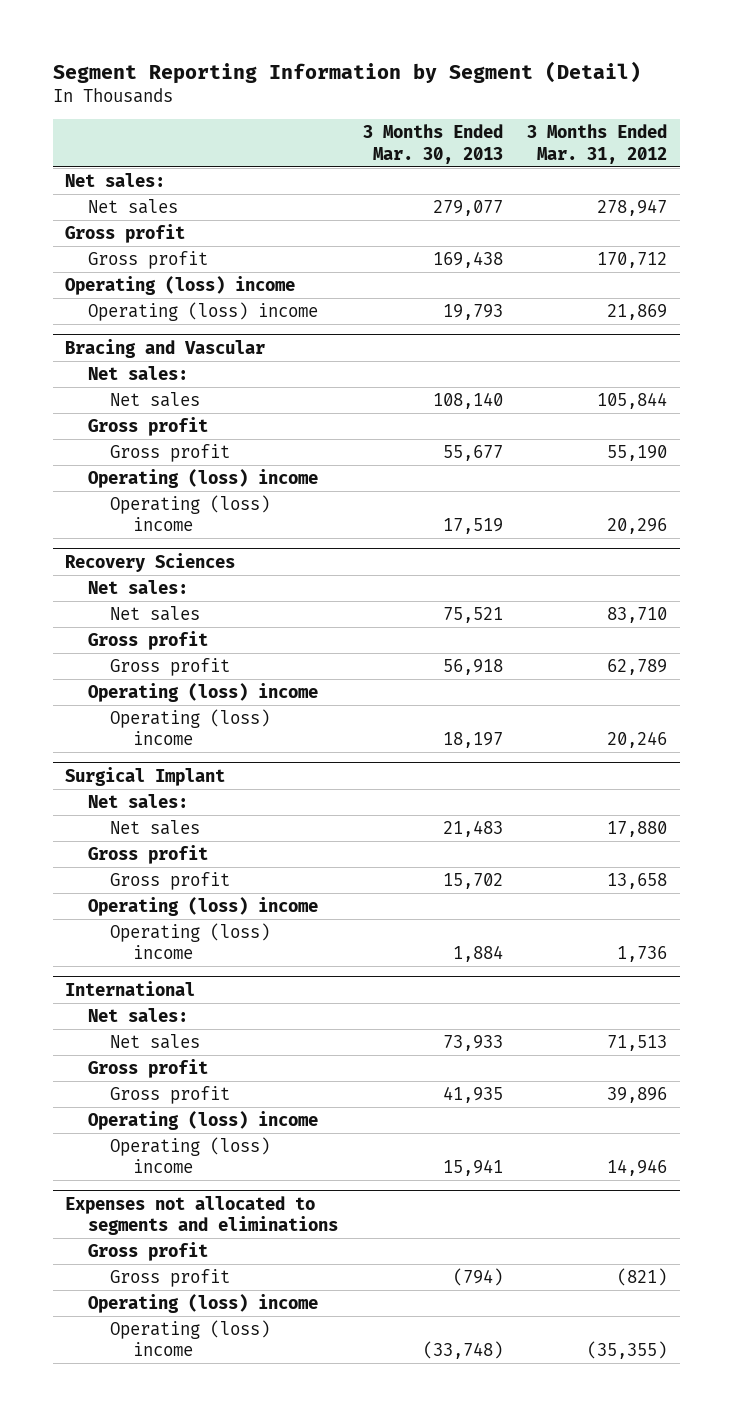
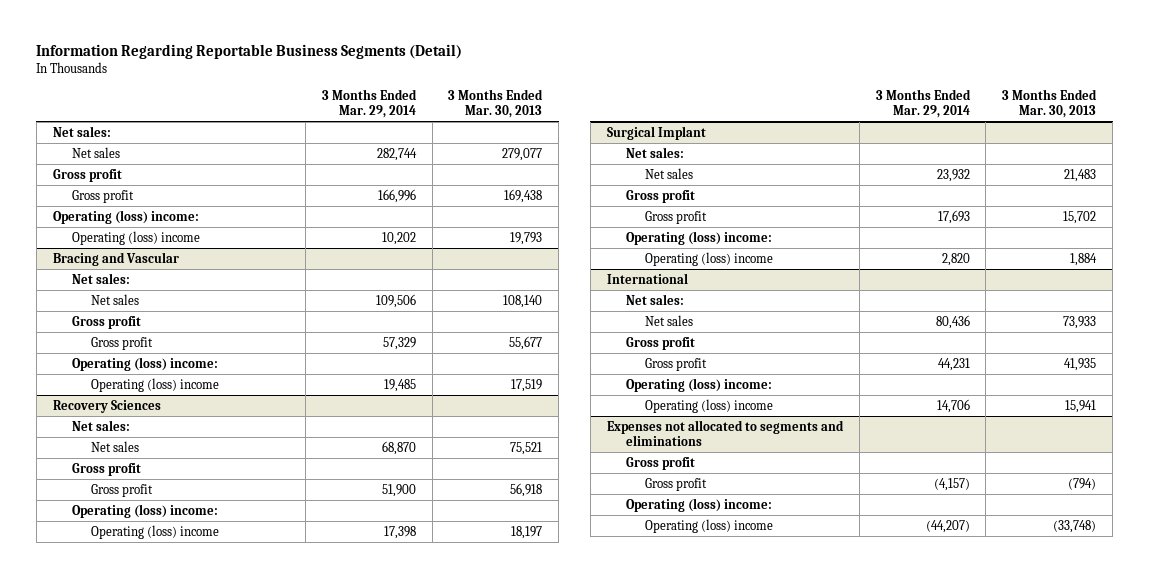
- Segment Reporting Information by Segment (Detail)
+ Information Regarding Reportable Business Segments (Detail)
- | 3 Months Ended Mar. 30, 2013 | 3 Months Ended Mar. 31, 2012
+ | 3 Months Ended Mar. 29, 2014 | 3 Months Ended Mar. 30, 2013
- Operating (loss) income
+ Operating (loss) income:
@ Bracing and Vascular
- Operating (loss) income
+ Operating (loss) income:
@ Recovery Sciences
- Operating (loss) income
+ Operating (loss) income:
@ Surgical Implant
- Operating (loss) income
+ Operating (loss) income:
@ International
- Operating (loss) income
+ Operating (loss) income:
@ Expenses not allocated to segments and eliminations
- Operating (loss) income
+ Operating (loss) income:

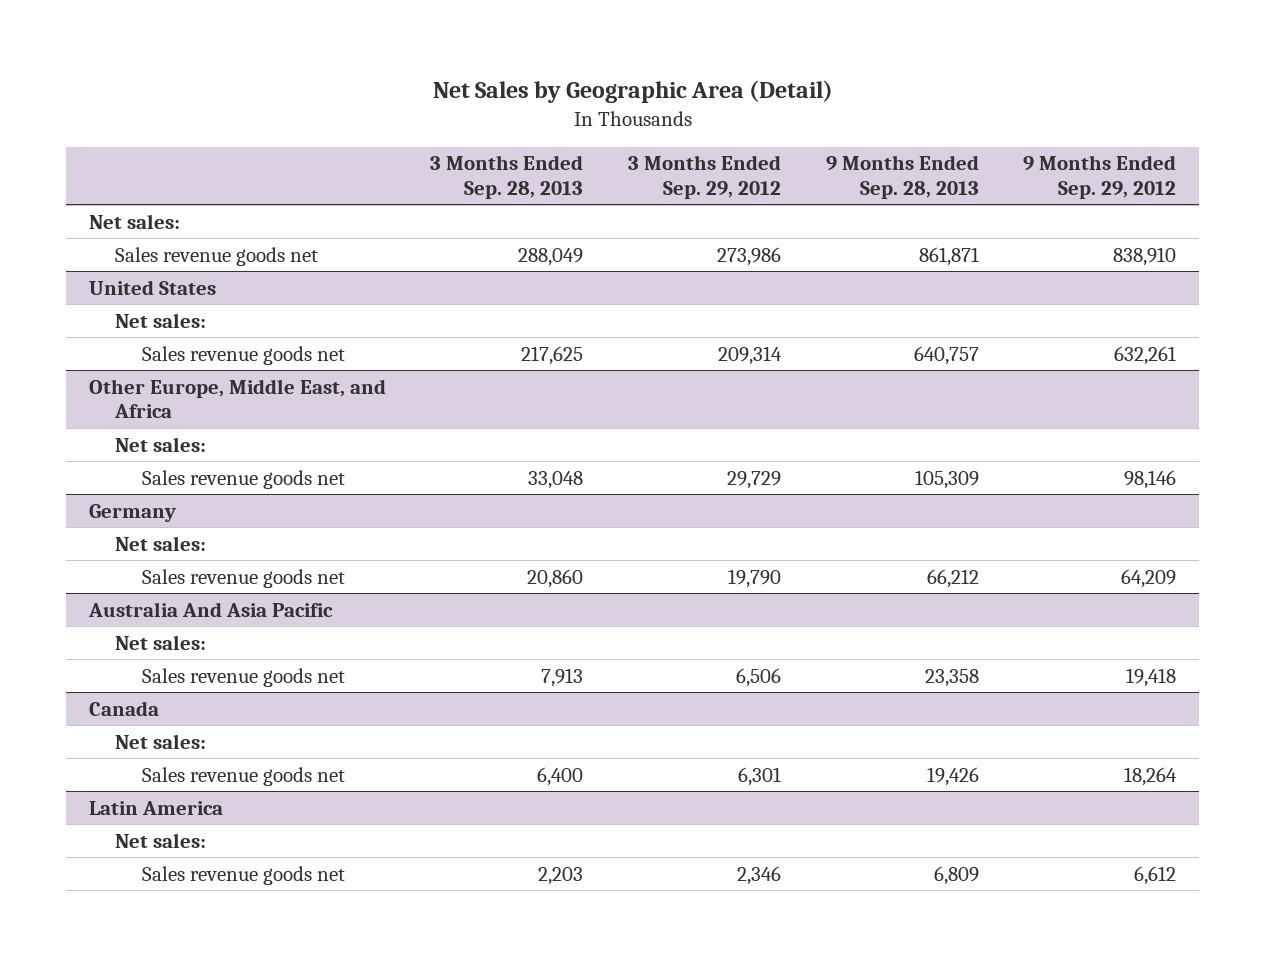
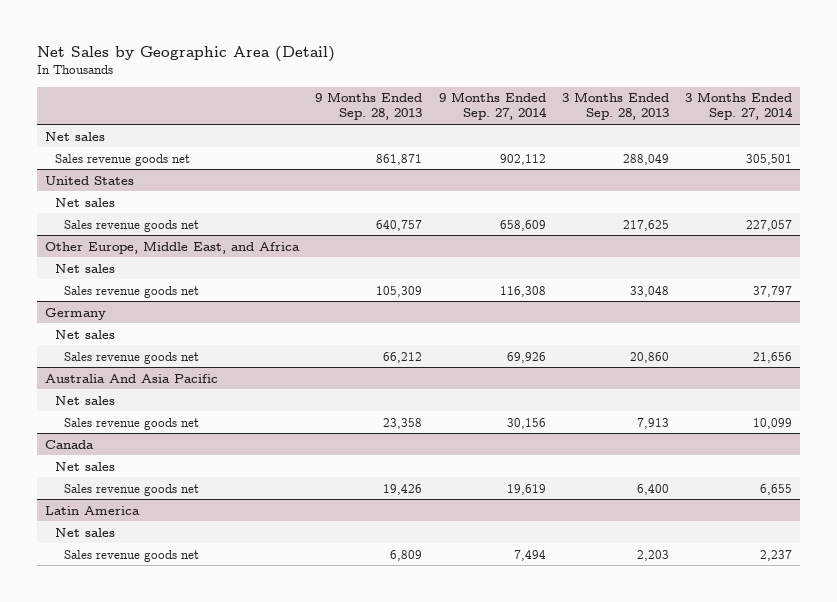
- | 3 Months Ended Sep. 28, 2013 | 3 Months Ended Sep. 29, 2012 | 9 Months Ended Sep. 28, 2013 | 9 Months Ended Sep. 29, 2012
+ | 9 Months Ended Sep. 28, 2013 | 9 Months Ended Sep. 27, 2014 | 3 Months Ended Sep. 28, 2013 | 3 Months Ended Sep. 27, 2014
- Net sales:
+ Net sales
@ United States
- Net sales:
+ Net sales
@ Other Europe, Middle East, and Africa
- Net sales:
+ Net sales
@ Germany
- Net sales:
+ Net sales
@ Australia And Asia Pacific
- Net sales:
+ Net sales
@ Canada
- Net sales:
+ Net sales
@ Latin America
- Net sales:
+ Net sales

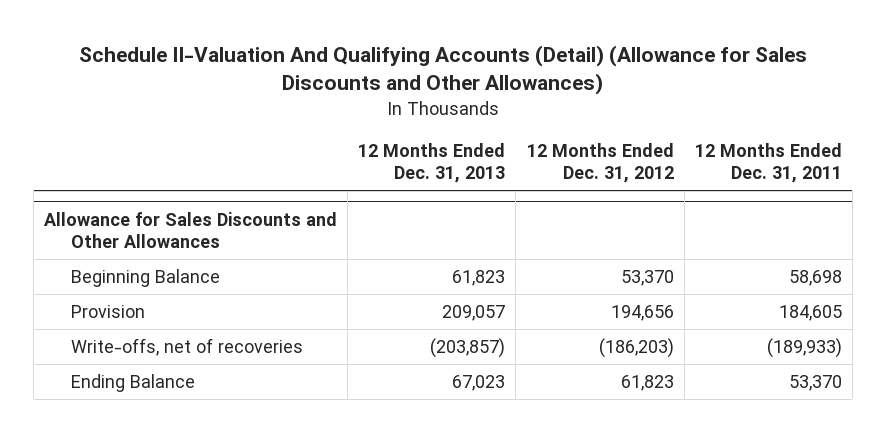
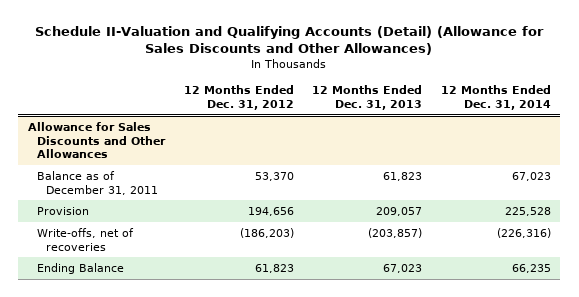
- Schedule II-Valuation And Qualifying Accounts (Detail) (Allowance for Sales Discounts and Other Allowances)
+ Schedule II-Valuation and Qualifying Accounts (Detail) (Allowance for Sales Discounts and Other Allowances)
- | 12 Months Ended Dec. 31, 2013 | 12 Months Ended Dec. 31, 2012 | 12 Months Ended Dec. 31, 2011
+ | 12 Months Ended Dec. 31, 2012 | 12 Months Ended Dec. 31, 2013 | 12 Months Ended Dec. 31, 2014
@ Allowance for Sales Discounts and Other Allowances
- Beginning Balance | 61,823 | 53,370 | 58,698
+ Balance as of December 31, 2011 | 53,370 | 61,823 | 67,023

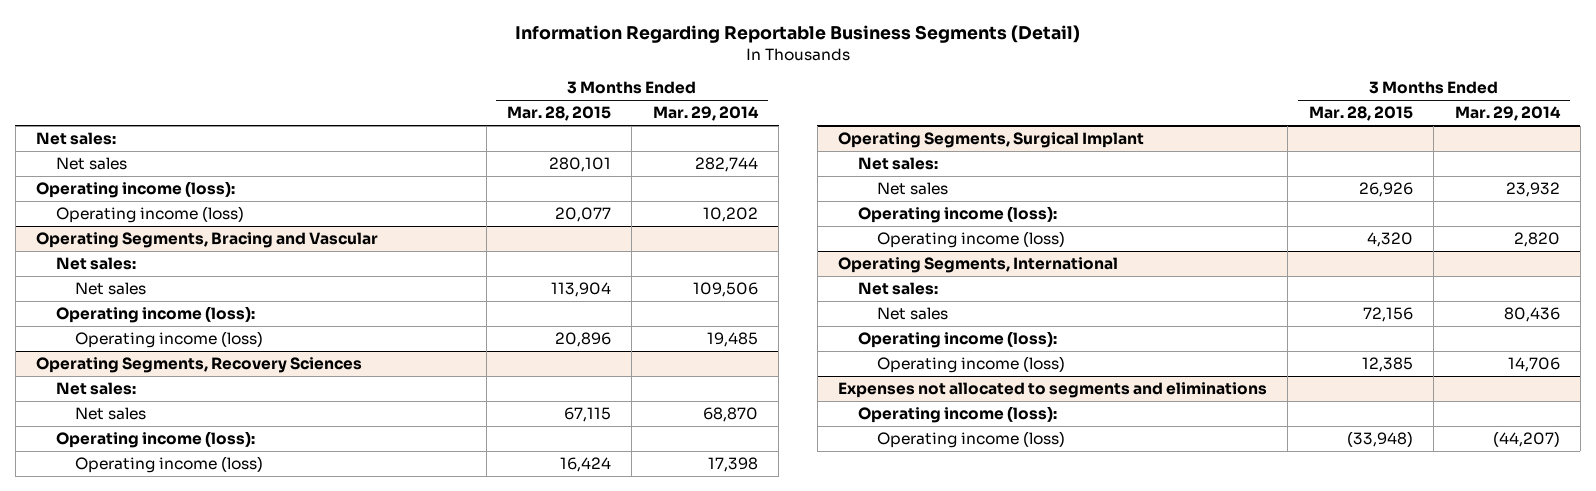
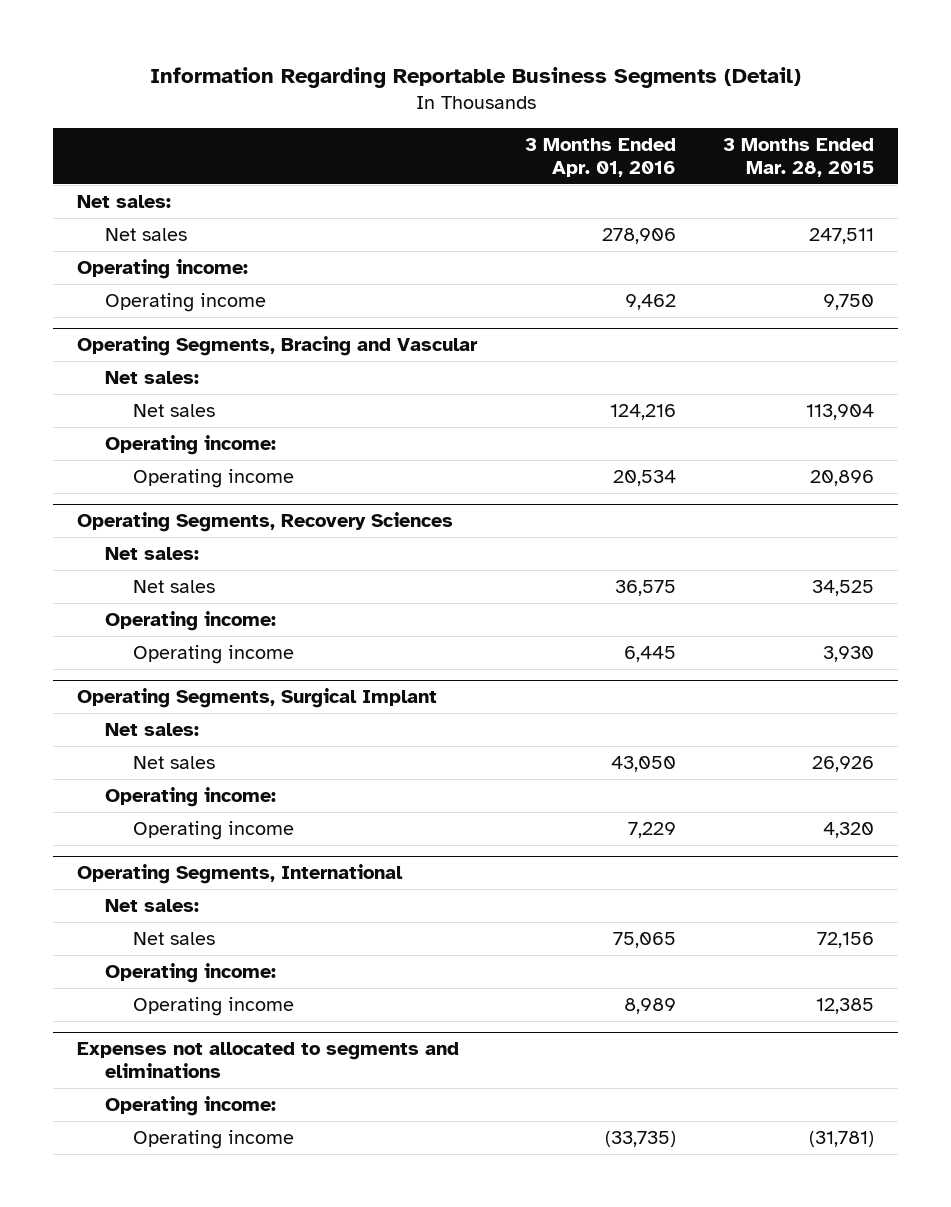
- | 3 Months Ended Mar. 28, 2015 | 3 Months Ended Mar. 29, 2014
+ | 3 Months Ended Apr. 01, 2016 | 3 Months Ended Mar. 28, 2015
- Net sales | 280,101 | 282,744
- Operating income (loss):
- Operating income (loss) | 20,077 | 10,202
+ Net sales | 278,906 | 247,511
+ Operating income:
+ Operating income | 9,462 | 9,750
@ Operating Segments, Bracing and Vascular
- Operating income (loss):
- Operating income (loss) | 20,896 | 19,485
+ Operating income:
+ Operating income | 20,534 | 20,896
@ Operating Segments, Recovery Sciences
- Net sales | 67,115 | 68,870
- Operating income (loss):
- Operating income (loss) | 16,424 | 17,398
+ Net sales | 36,575 | 34,525
+ Operating income:
+ Operating income | 6,445 | 3,930
@ Operating Segments, Surgical Implant
- Operating income (loss):
- Operating income (loss) | 4,320 | 2,820
+ Operating income:
+ Operating income | 7,229 | 4,320
@ Operating Segments, International
- Operating income (loss):
- Operating income (loss) | 12,385 | 14,706
+ Operating income:
+ Operating income | 8,989 | 12,385
@ Expenses not allocated to segments and eliminations
- Operating income (loss):
- Operating income (loss) | (33,948) | (44,207)
+ Operating income:
+ Operating income | (33,735) | (31,781)

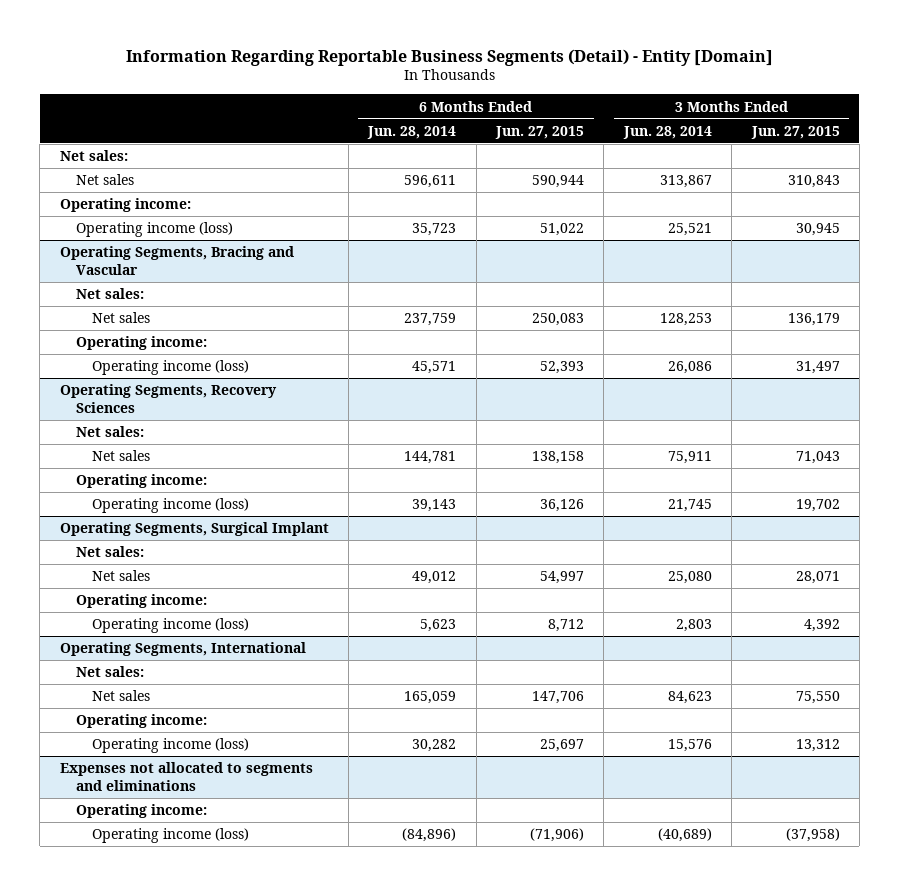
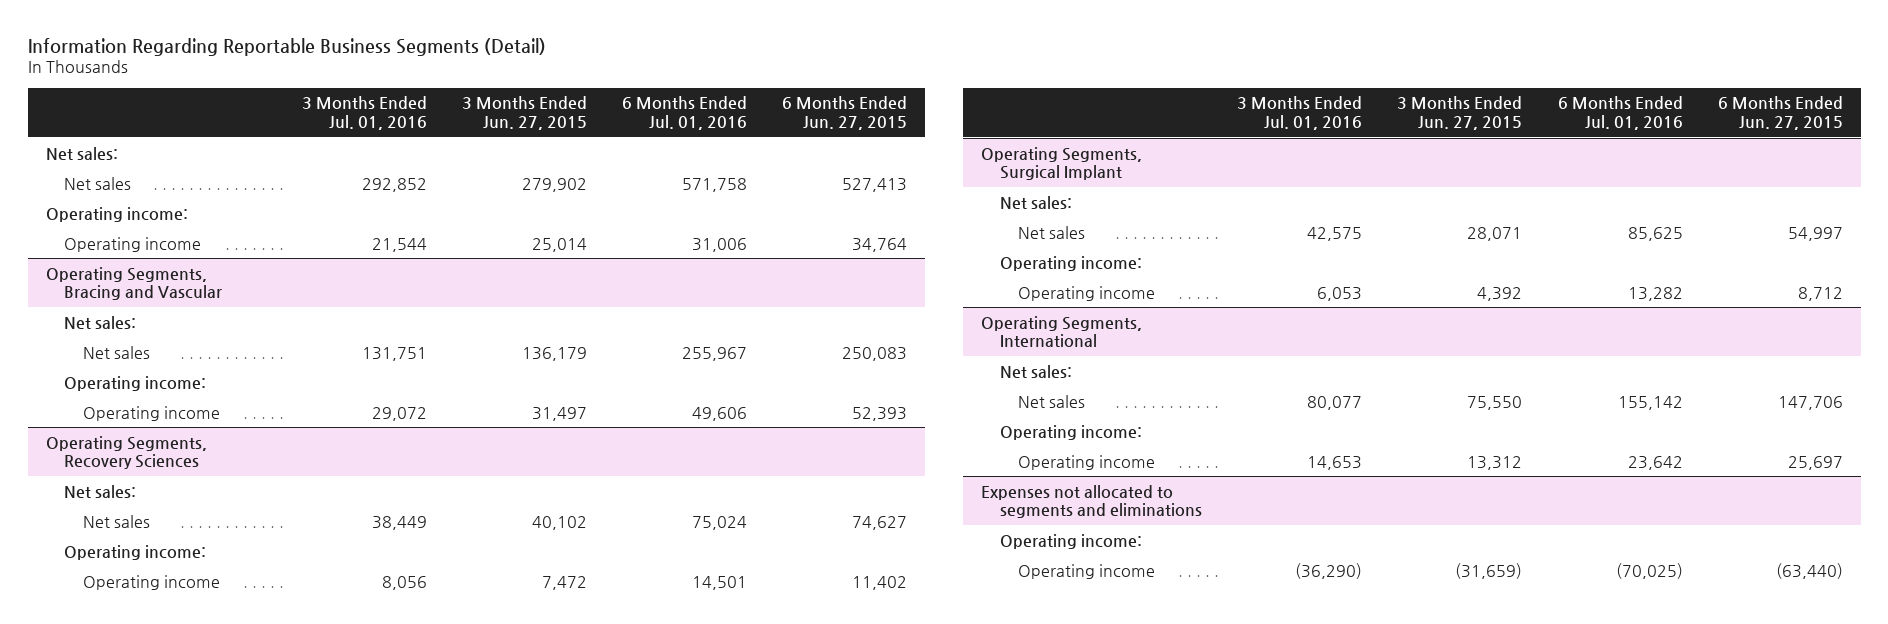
- Information Regarding Reportable Business Segments (Detail) - Entity [Domain]
+ Information Regarding Reportable Business Segments (Detail)
- | 6 Months Ended Jun. 28, 2014 | 6 Months Ended Jun. 27, 2015 | 3 Months Ended Jun. 28, 2014 | 3 Months Ended Jun. 27, 2015
+ | 3 Months Ended Jul. 01, 2016 | 3 Months Ended Jun. 27, 2015 | 6 Months Ended Jul. 01, 2016 | 6 Months Ended Jun. 27, 2015
- Net sales | 596,611 | 590,944 | 313,867 | 310,843
+ Net sales | 292,852 | 279,902 | 571,758 | 527,413
- Operating income (loss) | 35,723 | 51,022 | 25,521 | 30,945
+ Operating income | 21,544 | 25,014 | 31,006 | 34,764
@ Operating Segments, Bracing and Vascular
- Operating income (loss) | 45,571 | 52,393 | 26,086 | 31,497
+ Operating income | 29,072 | 31,497 | 49,606 | 52,393
@ Operating Segments, Recovery Sciences
- Net sales | 144,781 | 138,158 | 75,911 | 71,043
+ Net sales | 38,449 | 40,102 | 75,024 | 74,627
- Operating income (loss) | 39,143 | 36,126 | 21,745 | 19,702
+ Operating income | 8,056 | 7,472 | 14,501 | 11,402
@ Operating Segments, Surgical Implant
- Operating income (loss) | 5,623 | 8,712 | 2,803 | 4,392
+ Operating income | 6,053 | 4,392 | 13,282 | 8,712
@ Operating Segments, International
- Operating income (loss) | 30,282 | 25,697 | 15,576 | 13,312
+ Operating income | 14,653 | 13,312 | 23,642 | 25,697
@ Expenses not allocated to segments and eliminations
- Operating income (loss) | (84,896) | (71,906) | (40,689) | (37,958)
+ Operating income | (36,290) | (31,659) | (70,025) | (63,440)

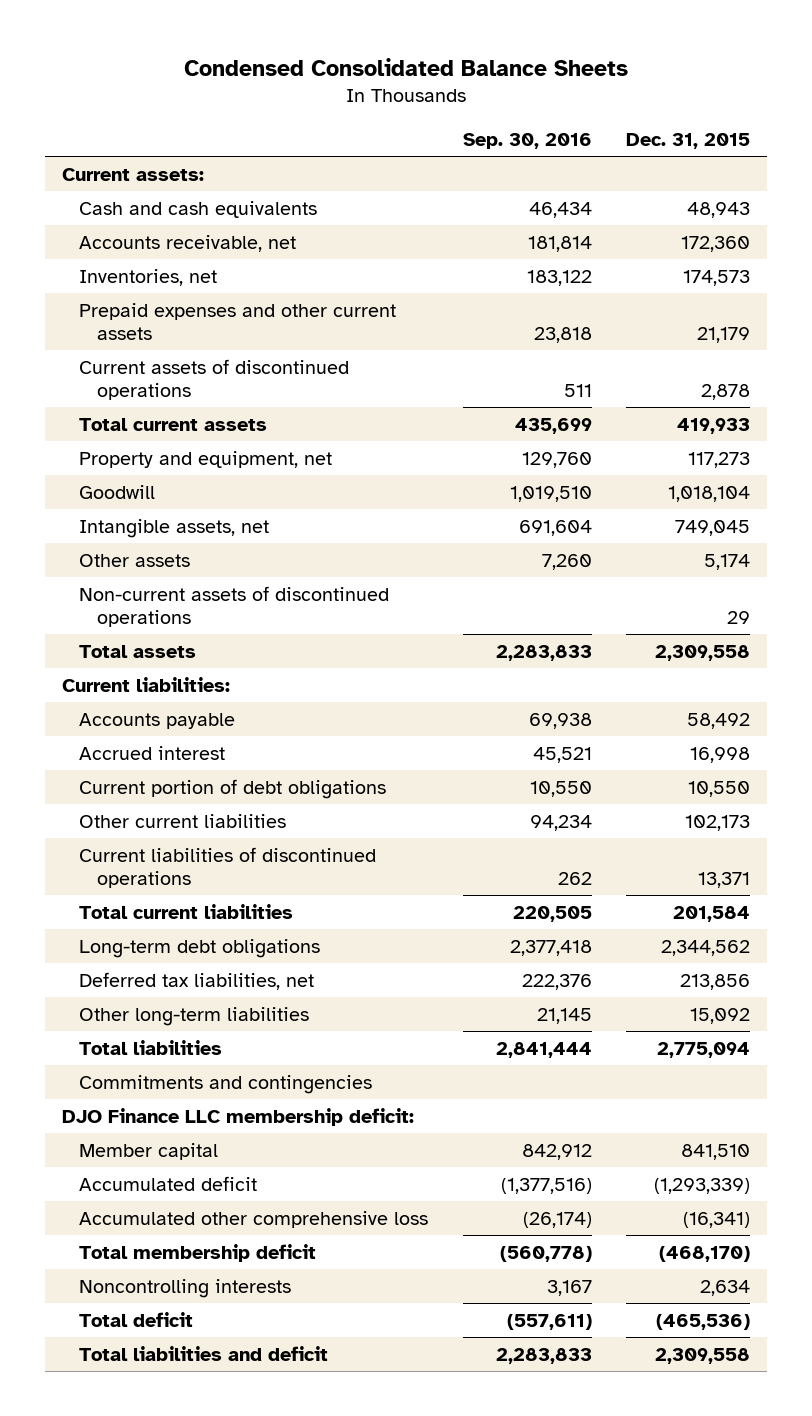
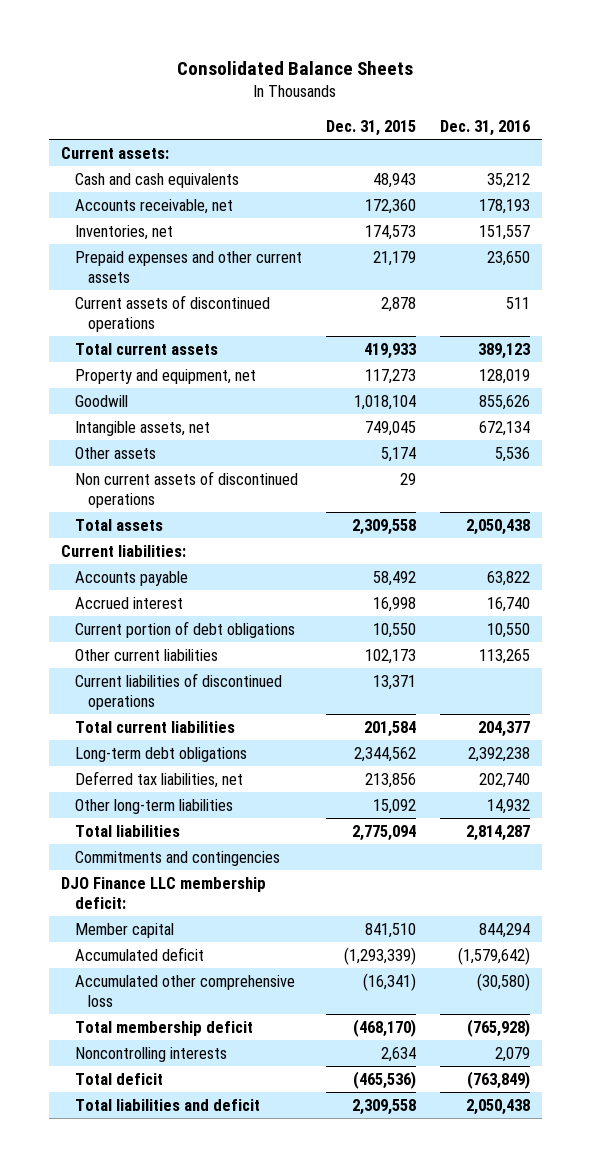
- Condensed Consolidated Balance Sheets
+ Consolidated Balance Sheets
- | Sep. 30, 2016 | Dec. 31, 2015
+ | Dec. 31, 2015 | Dec. 31, 2016
- Non-current assets of discontinued operations | | 29
+ Non current assets of discontinued operations | 29 |

